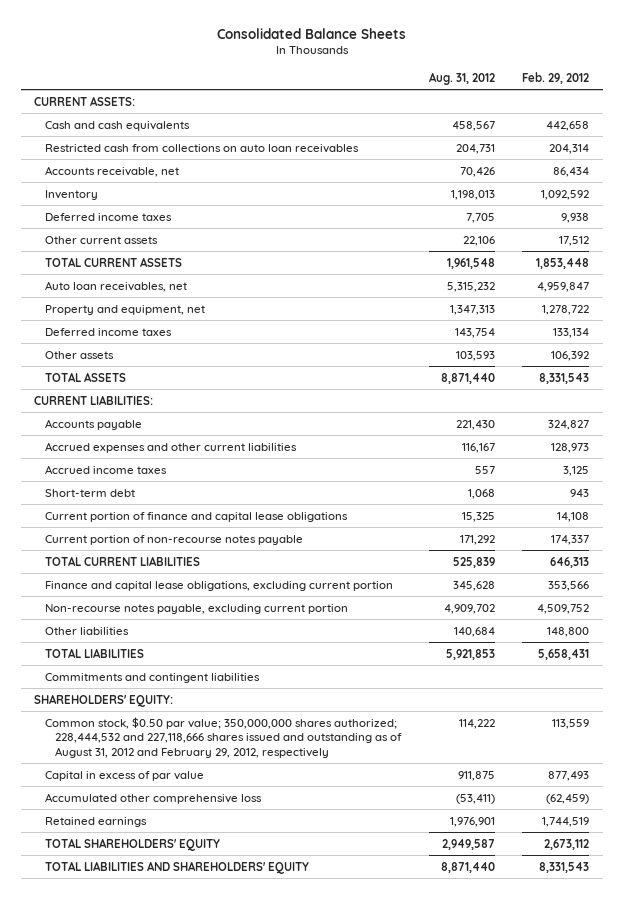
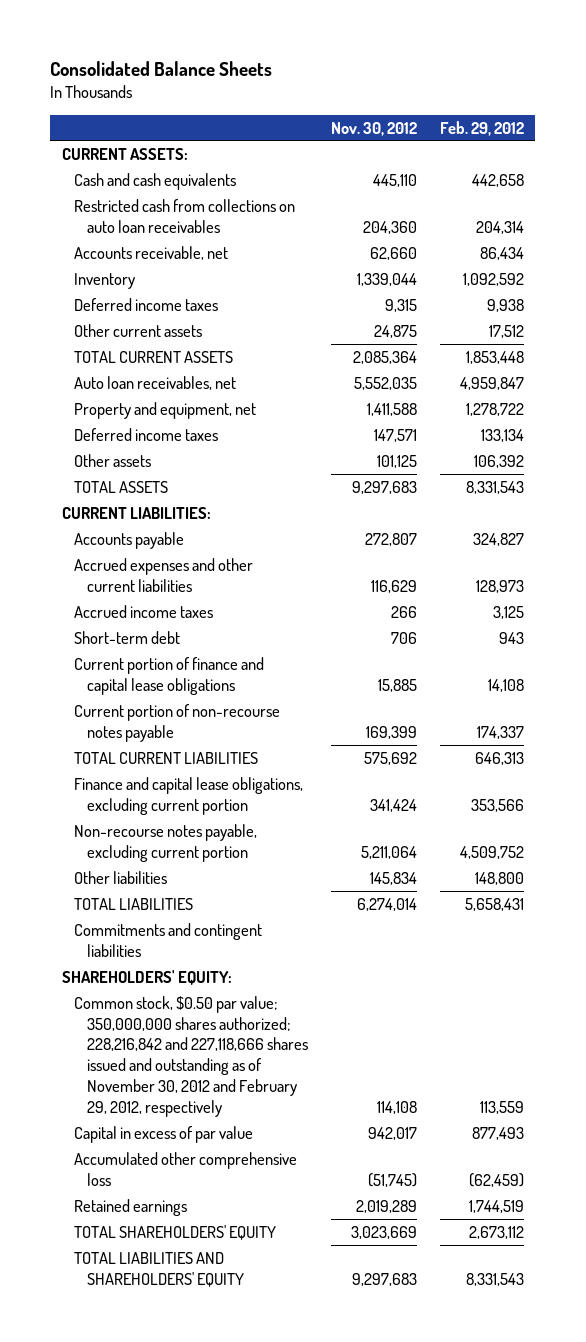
- | Aug. 31, 2012 | Feb. 29, 2012
+ | Nov. 30, 2012 | Feb. 29, 2012
- Common stock, $0.50 par value; 350,000,000 shares authorized; 228,444,532 and 227,118,666 shares issued and outstanding as of August 31, 2012 and February 29, 2012, respectively | 114,222 | 113,559
+ Common stock, $0.50 par value; 350,000,000 shares authorized; 228,216,842 and 227,118,666 shares issued and outstanding as of November 30, 2012 and February 29, 2012, respectively | 114,108 | 113,559

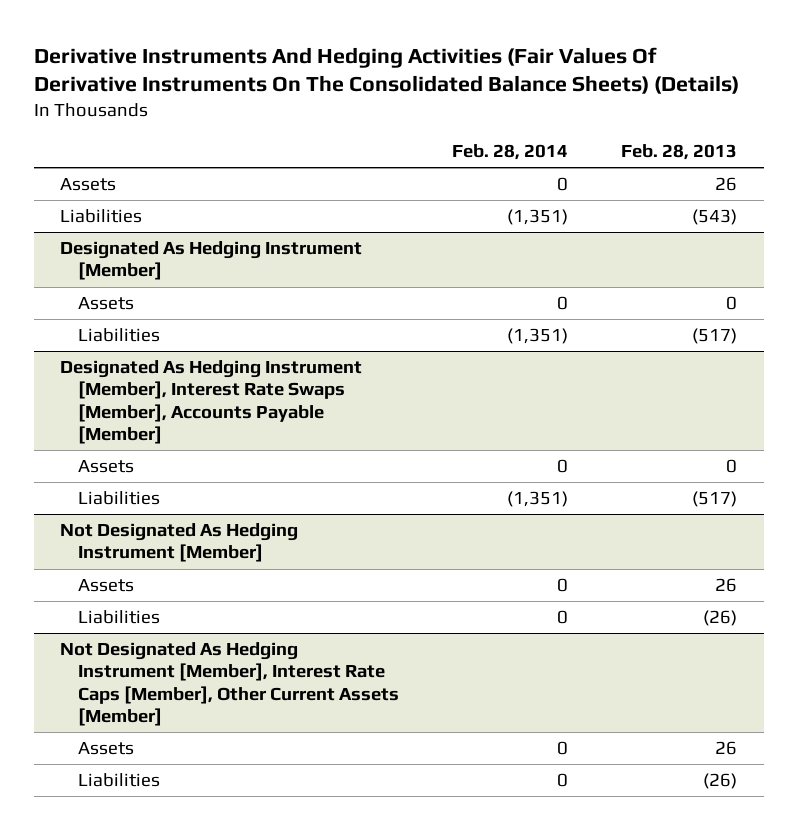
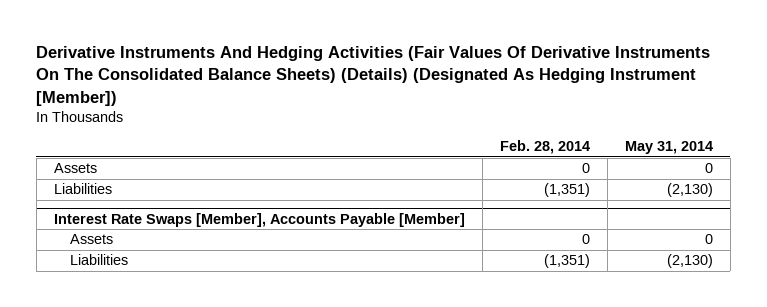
- Derivative Instruments And Hedging Activities (Fair Values Of Derivative Instruments On The Consolidated Balance Sheets) (Details)
+ Derivative Instruments And Hedging Activities (Fair Values Of Derivative Instruments On The Consolidated Balance Sheets) (Details) (Designated As Hedging Instrument [Member])
- | Feb. 28, 2014 | Feb. 28, 2013
+ | Feb. 28, 2014 | May 31, 2014
- Designated As Hedging Instrument [Member]
- Assets | 0 | 0
- Liabilities | (1,351) | (517)
- Designated As Hedging Instrument [Member], Interest Rate Swaps [Member], Accounts Payable [Member]
+ Interest Rate Swaps [Member], Accounts Payable [Member]
- Not Designated As Hedging Instrument [Member]
- Assets | 0 | 26
- Liabilities | 0 | (26)
- Not Designated As Hedging Instrument [Member], Interest Rate Caps [Member], Other Current Assets [Member]
- Assets | 0 | 26
- Liabilities | 0 | (26)

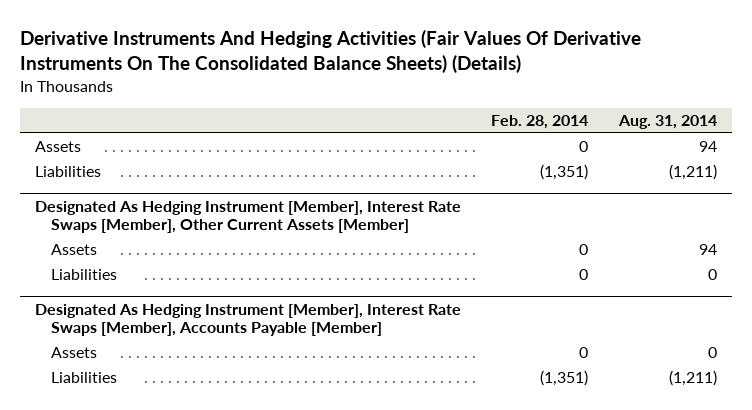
- Derivative Instruments And Hedging Activities (Fair Values Of Derivative Instruments On The Consolidated Balance Sheets) (Details) (Designated As Hedging Instrument [Member])
+ Derivative Instruments And Hedging Activities (Fair Values Of Derivative Instruments On The Consolidated Balance Sheets) (Details)
- | Feb. 28, 2014 | May 31, 2014
+ | Feb. 28, 2014 | Aug. 31, 2014
- Interest Rate Swaps [Member], Accounts Payable [Member]
+ Designated As Hedging Instrument [Member], Interest Rate Swaps [Member], Other Current Assets [Member]
+ Liabilities | 0 | 0
+ Designated As Hedging Instrument [Member], Interest Rate Swaps [Member], Accounts Payable [Member]
+ Assets | 0 | 0

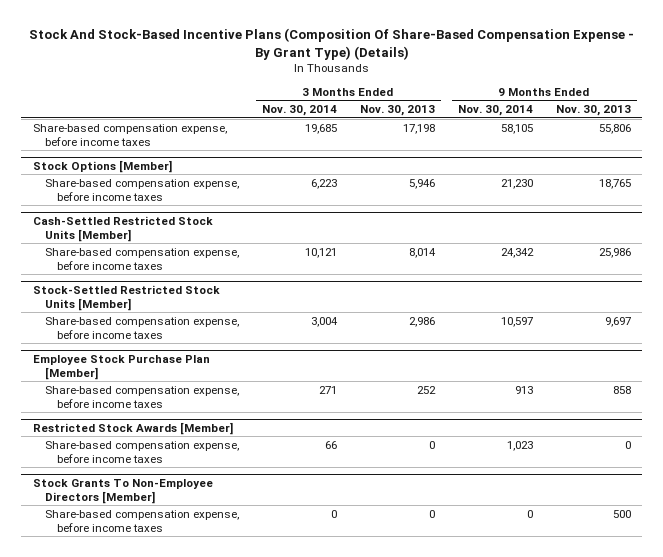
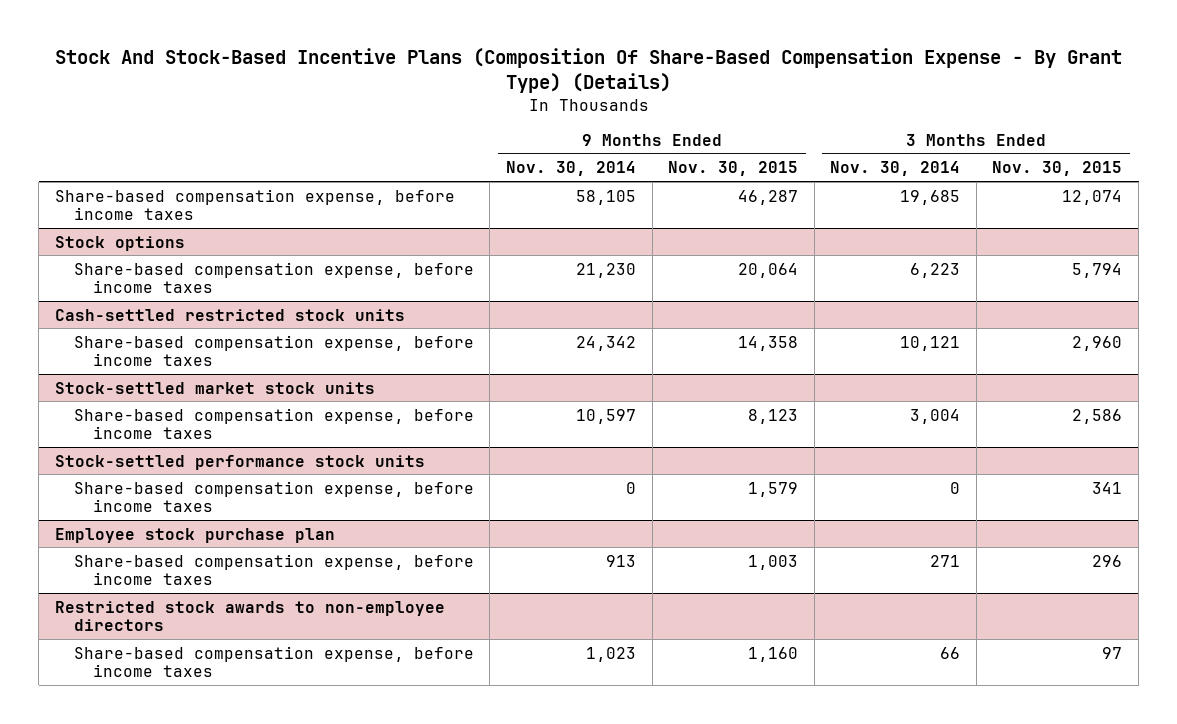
- | 3 Months Ended Nov. 30, 2014 | 3 Months Ended Nov. 30, 2013 | 9 Months Ended Nov. 30, 2014 | 9 Months Ended Nov. 30, 2013
+ | 9 Months Ended Nov. 30, 2014 | 9 Months Ended Nov. 30, 2015 | 3 Months Ended Nov. 30, 2014 | 3 Months Ended Nov. 30, 2015
- Stock Options [Member]
+ Stock options
- Cash-Settled Restricted Stock Units [Member]
+ Cash-settled restricted stock units
- Stock-Settled Restricted Stock Units [Member]
+ Stock-settled market stock units
- Employee Stock Purchase Plan [Member]
+ Stock-settled performance stock units
+ Share-based compensation expense, before income taxes | 0 | 1,579 | 0 | 341
+ Employee stock purchase plan
- Restricted Stock Awards [Member]
+ Restricted stock awards to non-employee directors
- Stock Grants To Non-Employee Directors [Member]
- Share-based compensation expense, before income taxes | 0 | 0 | 0 | 500

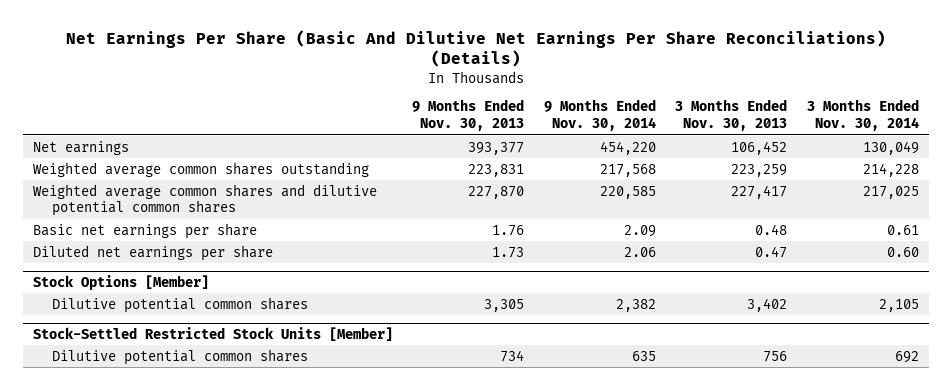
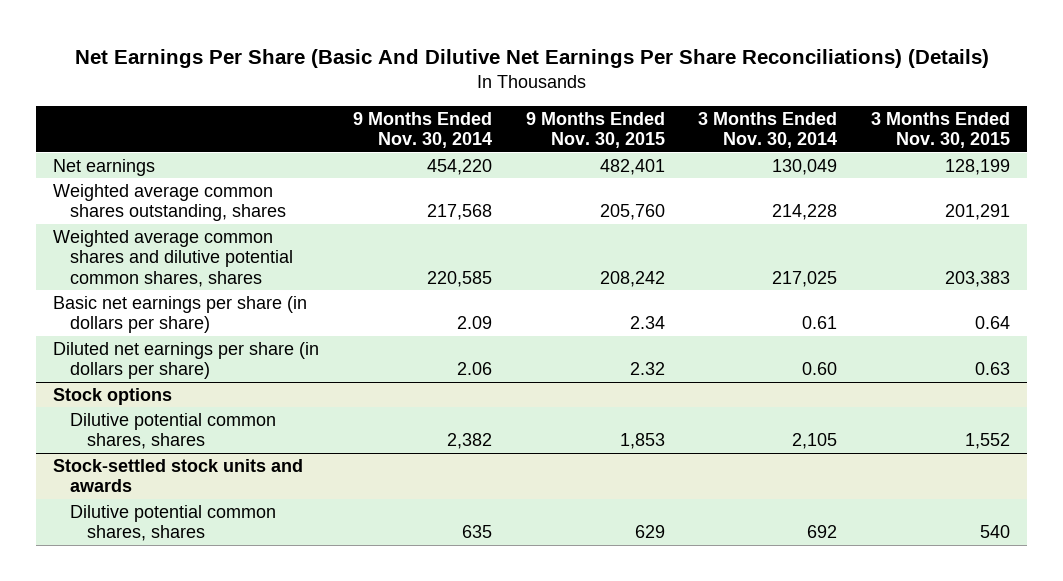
- | 9 Months Ended Nov. 30, 2013 | 9 Months Ended Nov. 30, 2014 | 3 Months Ended Nov. 30, 2013 | 3 Months Ended Nov. 30, 2014
+ | 9 Months Ended Nov. 30, 2014 | 9 Months Ended Nov. 30, 2015 | 3 Months Ended Nov. 30, 2014 | 3 Months Ended Nov. 30, 2015
- Weighted average common shares outstanding | 223,831 | 217,568 | 223,259 | 214,228
- Weighted average common shares and dilutive potential common shares | 227,870 | 220,585 | 227,417 | 217,025
- Basic net earnings per share | 1.76 | 2.09 | 0.48 | 0.61
- Diluted net earnings per share | 1.73 | 2.06 | 0.47 | 0.60
- Stock Options [Member]
- Dilutive potential common shares | 3,305 | 2,382 | 3,402 | 2,105
- Stock-Settled Restricted Stock Units [Member]
- Dilutive potential common shares | 734 | 635 | 756 | 692
+ Weighted average common shares outstanding, shares | 217,568 | 205,760 | 214,228 | 201,291
+ Weighted average common shares and dilutive potential common shares, shares | 220,585 | 208,242 | 217,025 | 203,383
+ Basic net earnings per share (in dollars per share) | 2.09 | 2.34 | 0.61 | 0.64
+ Diluted net earnings per share (in dollars per share) | 2.06 | 2.32 | 0.60 | 0.63
+ Stock options
+ Dilutive potential common shares, shares | 2,382 | 1,853 | 2,105 | 1,552
+ Stock-settled stock units and awards
+ Dilutive potential common shares, shares | 635 | 629 | 692 | 540

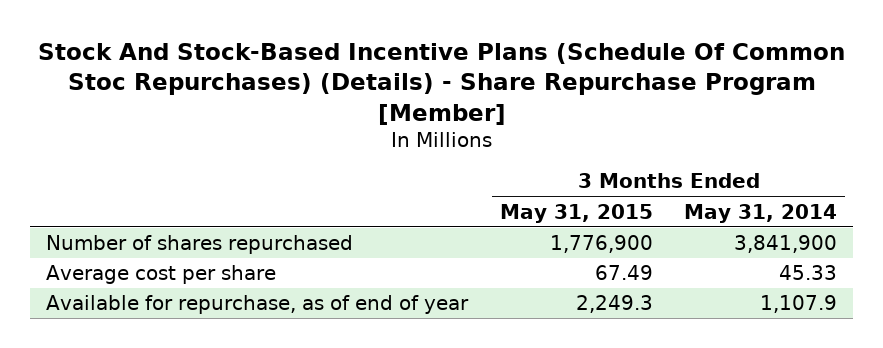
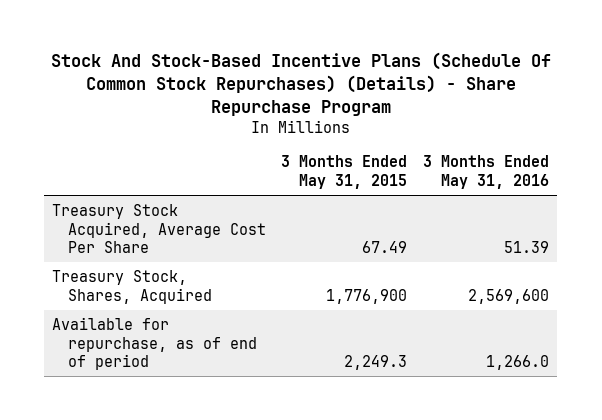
- Stock And Stock-Based Incentive Plans (Schedule Of Common Stoc Repurchases) (Details) - Share Repurchase Program [Member]
+ Stock And Stock-Based Incentive Plans (Schedule Of Common Stock Repurchases) (Details) - Share Repurchase Program
- | 3 Months Ended May 31, 2015 | 3 Months Ended May 31, 2014
+ | 3 Months Ended May 31, 2015 | 3 Months Ended May 31, 2016
- Number of shares repurchased | 1,776,900 | 3,841,900
- Average cost per share | 67.49 | 45.33
- Available for repurchase, as of end of year | 2,249.3 | 1,107.9
+ Treasury Stock Acquired, Average Cost Per Share | 67.49 | 51.39
+ Treasury Stock, Shares, Acquired | 1,776,900 | 2,569,600
+ Available for repurchase, as of end of period | 2,249.3 | 1,266.0

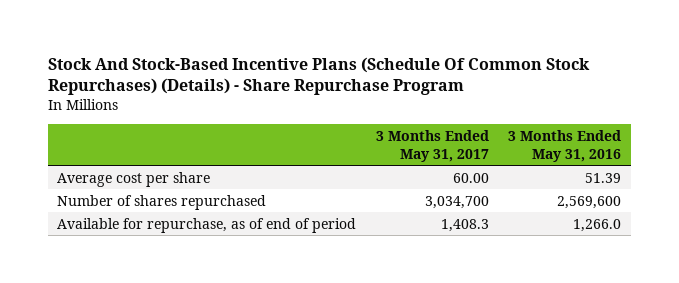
- | 3 Months Ended May 31, 2015 | 3 Months Ended May 31, 2016
+ | 3 Months Ended May 31, 2017 | 3 Months Ended May 31, 2016
- Treasury Stock Acquired, Average Cost Per Share | 67.49 | 51.39
- Treasury Stock, Shares, Acquired | 1,776,900 | 2,569,600
+ Average cost per share | 60.00 | 51.39
+ Number of shares repurchased | 3,034,700 | 2,569,600

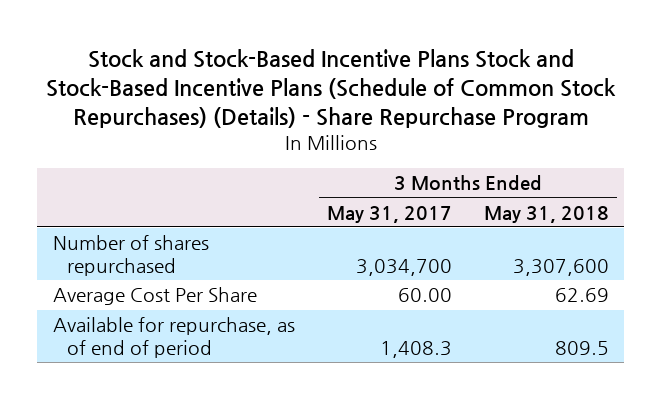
- Stock And Stock-Based Incentive Plans (Schedule Of Common Stock Repurchases) (Details) - Share Repurchase Program
+ Stock and Stock-Based Incentive Plans Stock and Stock-Based Incentive Plans (Schedule of Common Stock Repurchases) (Details) - Share Repurchase Program
- | 3 Months Ended May 31, 2017 | 3 Months Ended May 31, 2016
+ | 3 Months Ended May 31, 2017 | 3 Months Ended May 31, 2018
- Average cost per share | 60.00 | 51.39
+ Average Cost Per Share | 60.00 | 62.69

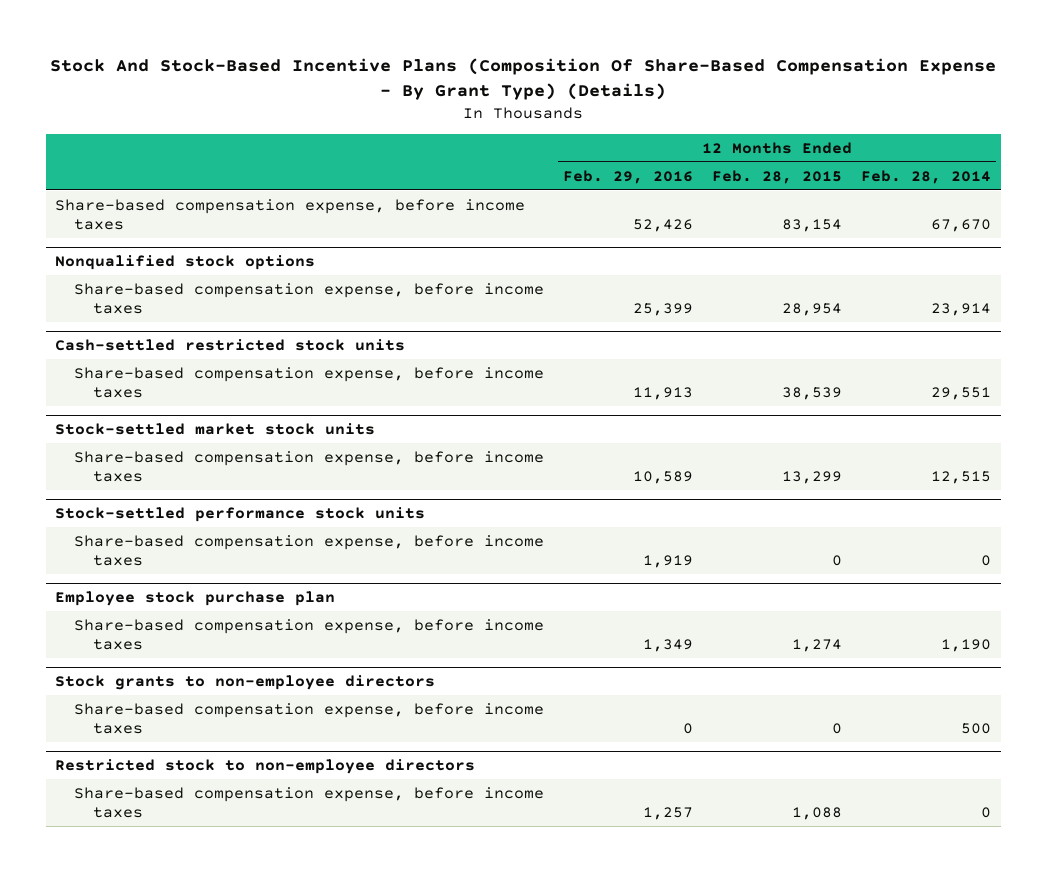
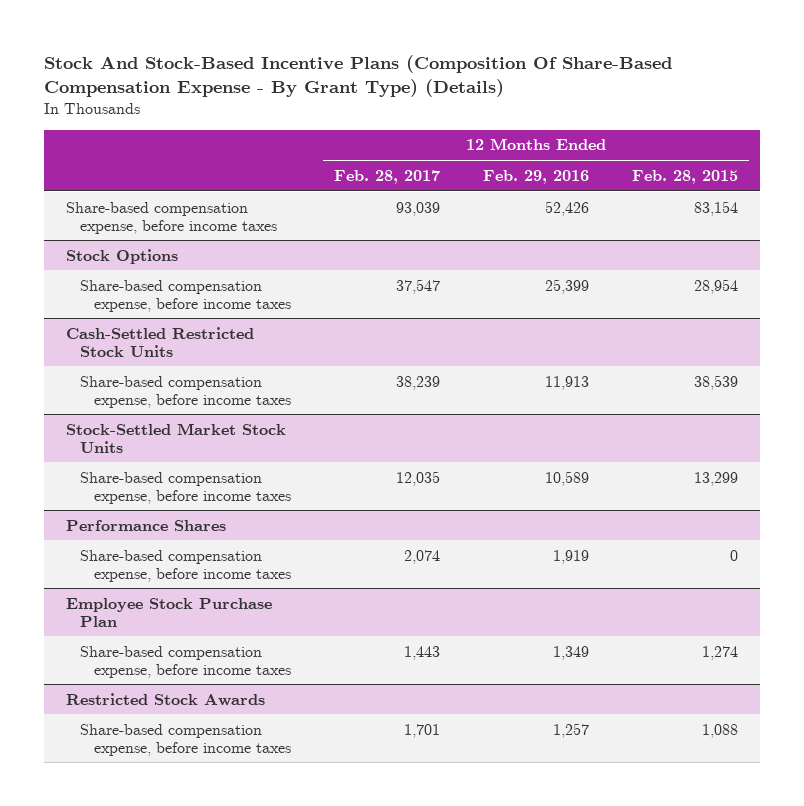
- | 12 Months Ended Feb. 29, 2016 | 12 Months Ended Feb. 28, 2015 | 12 Months Ended Feb. 28, 2014
+ | 12 Months Ended Feb. 28, 2017 | 12 Months Ended Feb. 29, 2016 | 12 Months Ended Feb. 28, 2015
- Nonqualified stock options
+ Stock Options
- Cash-settled restricted stock units
+ Cash-Settled Restricted Stock Units
- Stock-settled market stock units
+ Stock-Settled Market Stock Units
- Stock-settled performance stock units
+ Performance Shares
- Employee stock purchase plan
+ Employee Stock Purchase Plan
- Stock grants to non-employee directors
- Share-based compensation expense, before income taxes | 0 | 0 | 500
- Restricted stock to non-employee directors
+ Restricted Stock Awards

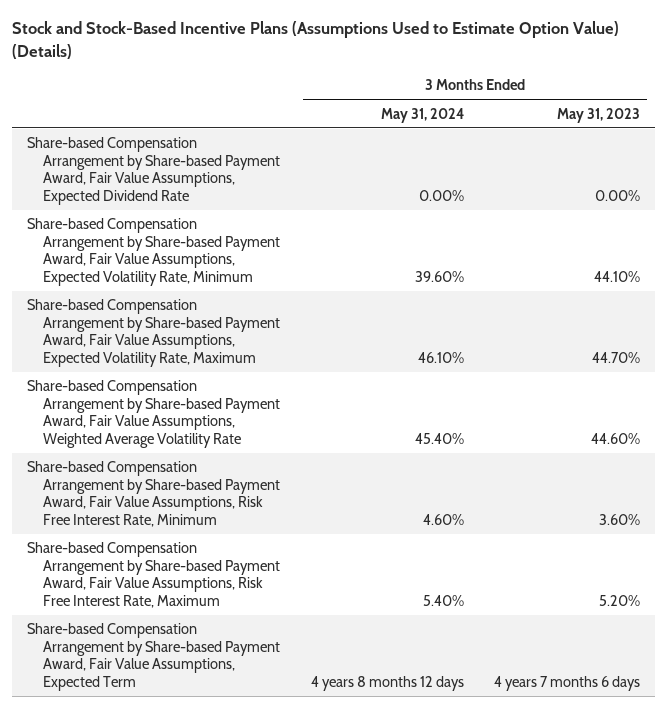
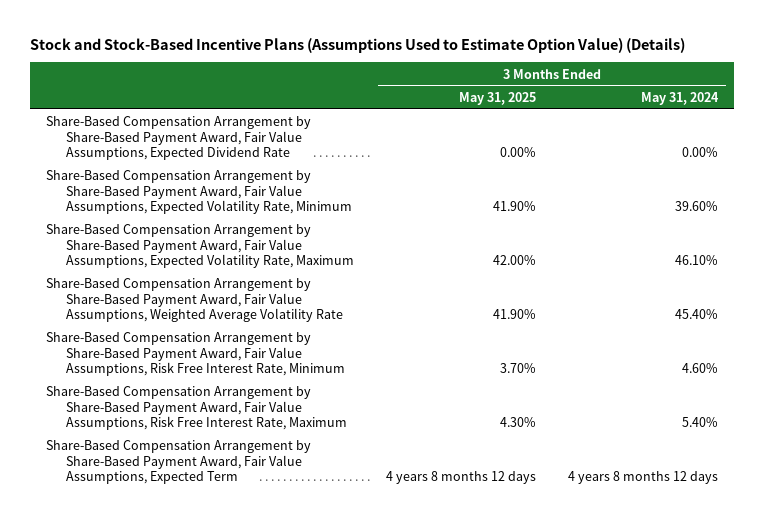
- | 3 Months Ended May 31, 2024 | 3 Months Ended May 31, 2023
+ | 3 Months Ended May 31, 2025 | 3 Months Ended May 31, 2024
- Share-based Compensation Arrangement by Share-based Payment Award, Fair Value Assumptions, Expected Dividend Rate | 0.00% | 0.00%
- Share-based Compensation Arrangement by Share-based Payment Award, Fair Value Assumptions, Expected Volatility Rate, Minimum | 39.60% | 44.10%
- Share-based Compensation Arrangement by Share-based Payment Award, Fair Value Assumptions, Expected Volatility Rate, Maximum | 46.10% | 44.70%
- Share-based Compensation Arrangement by Share-based Payment Award, Fair Value Assumptions, Weighted Average Volatility Rate | 45.40% | 44.60%
- Share-based Compensation Arrangement by Share-based Payment Award, Fair Value Assumptions, Risk Free Interest Rate, Minimum | 4.60% | 3.60%
- Share-based Compensation Arrangement by Share-based Payment Award, Fair Value Assumptions, Risk Free Interest Rate, Maximum | 5.40% | 5.20%
- Share-based Compensation Arrangement by Share-based Payment Award, Fair Value Assumptions, Expected Term | 4 years 8 months 12 days | 4 years 7 months 6 days
+ Share-Based Compensation Arrangement by Share-Based Payment Award, Fair Value Assumptions, Expected Dividend Rate | 0.00% | 0.00%
+ Share-Based Compensation Arrangement by Share-Based Payment Award, Fair Value Assumptions, Expected Volatility Rate, Minimum | 41.90% | 39.60%
+ Share-Based Compensation Arrangement by Share-Based Payment Award, Fair Value Assumptions, Expected Volatility Rate, Maximum | 42.00% | 46.10%
+ Share-Based Compensation Arrangement by Share-Based Payment Award, Fair Value Assumptions, Weighted Average Volatility Rate | 41.90% | 45.40%
+ Share-Based Compensation Arrangement by Share-Based Payment Award, Fair Value Assumptions, Risk Free Interest Rate, Minimum | 3.70% | 4.60%
+ Share-Based Compensation Arrangement by Share-Based Payment Award, Fair Value Assumptions, Risk Free Interest Rate, Maximum | 4.30% | 5.40%
+ Share-Based Compensation Arrangement by Share-Based Payment Award, Fair Value Assumptions, Expected Term | 4 years 8 months 12 days | 4 years 8 months 12 days

